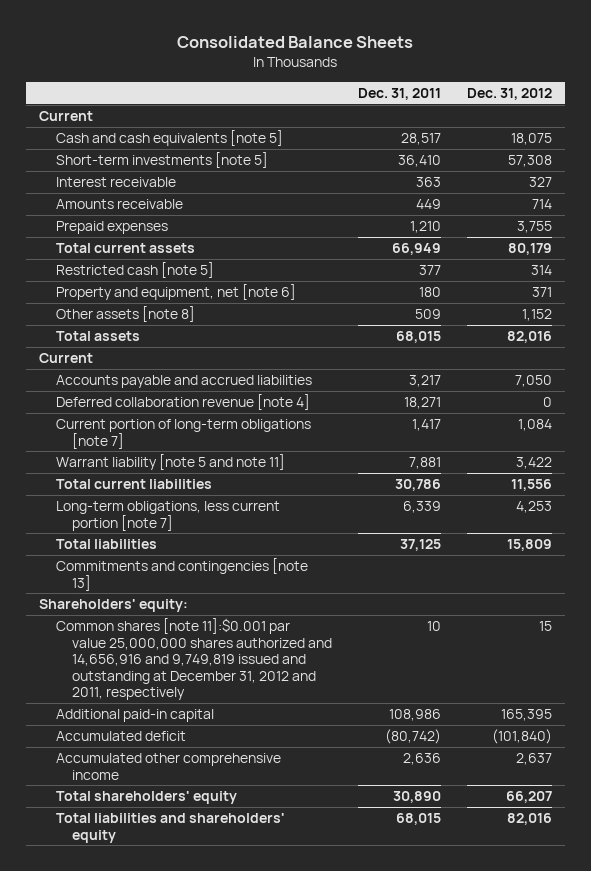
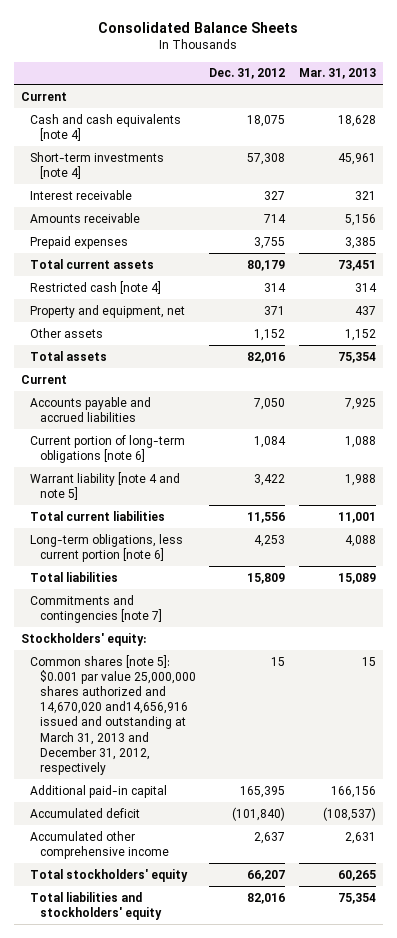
- | Dec. 31, 2011 | Dec. 31, 2012
+ | Dec. 31, 2012 | Mar. 31, 2013
- Cash and cash equivalents [note 5] | 28,517 | 18,075
- Short-term investments [note 5] | 36,410 | 57,308
+ Cash and cash equivalents [note 4] | 18,075 | 18,628
+ Short-term investments [note 4] | 57,308 | 45,961
- Restricted cash [note 5] | 377 | 314
- Property and equipment, net [note 6] | 180 | 371
- Other assets [note 8] | 509 | 1,152
+ Restricted cash [note 4] | 314 | 314
+ Property and equipment, net | 371 | 437
+ Other assets | 1,152 | 1,152
- Deferred collaboration revenue [note 4] | 18,271 | 0
- Current portion of long-term obligations [note 7] | 1,417 | 1,084
- Warrant liability [note 5 and note 11] | 7,881 | 3,422
+ Current portion of long-term obligations [note 6] | 1,084 | 1,088
+ Warrant liability [note 4 and note 5] | 3,422 | 1,988
- Long-term obligations, less current portion [note 7] | 6,339 | 4,253
+ Long-term obligations, less current portion [note 6] | 4,253 | 4,088
- Commitments and contingencies [note 13]
- Shareholders' equity:
- Common shares [note 11]:$0.001 par value 25,000,000 shares authorized and 14,656,916 and 9,749,819 issued and outstanding at December 31, 2012 and 2011, respectively | 10 | 15
+ Commitments and contingencies [note 7]
+ Stockholders' equity:
+ Common shares [note 5]: $0.001 par value 25,000,000 shares authorized and 14,670,020 and14,656,916 issued and outstanding at March 31, 2013 and December 31, 2012, respectively | 15 | 15
- Total shareholders' equity | 30,890 | 66,207
- Total liabilities and shareholders' equity | 68,015 | 82,016
+ Total stockholders' equity | 66,207 | 60,265
+ Total liabilities and stockholders' equity | 82,016 | 75,354

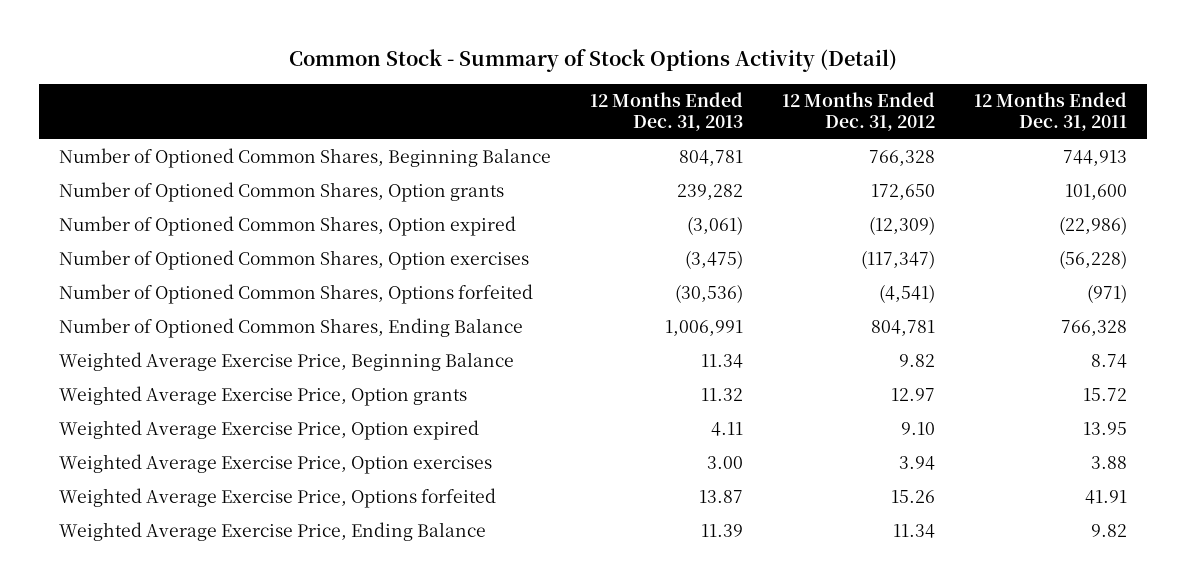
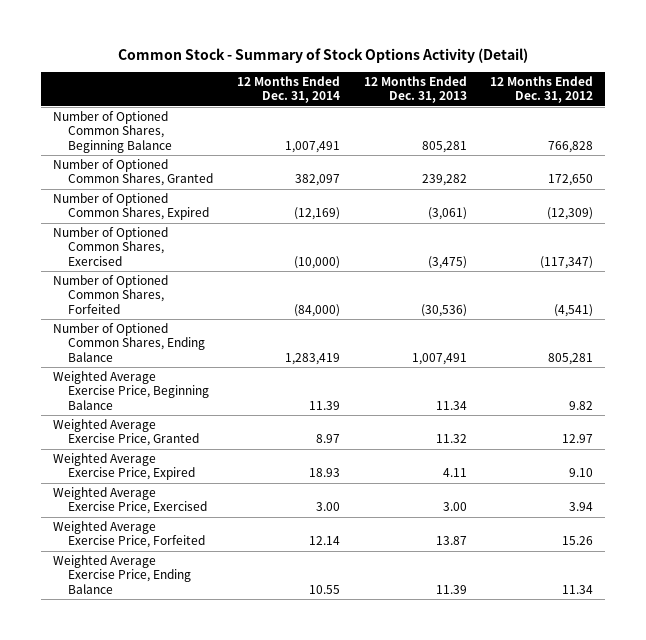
- | 12 Months Ended Dec. 31, 2013 | 12 Months Ended Dec. 31, 2012 | 12 Months Ended Dec. 31, 2011
+ | 12 Months Ended Dec. 31, 2014 | 12 Months Ended Dec. 31, 2013 | 12 Months Ended Dec. 31, 2012
- Number of Optioned Common Shares, Beginning Balance | 804,781 | 766,328 | 744,913
- Number of Optioned Common Shares, Option grants | 239,282 | 172,650 | 101,600
- Number of Optioned Common Shares, Option expired | (3,061) | (12,309) | (22,986)
- Number of Optioned Common Shares, Option exercises | (3,475) | (117,347) | (56,228)
- Number of Optioned Common Shares, Options forfeited | (30,536) | (4,541) | (971)
- Number of Optioned Common Shares, Ending Balance | 1,006,991 | 804,781 | 766,328
+ Number of Optioned Common Shares, Beginning Balance | 1,007,491 | 805,281 | 766,828
+ Number of Optioned Common Shares, Granted | 382,097 | 239,282 | 172,650
+ Number of Optioned Common Shares, Expired | (12,169) | (3,061) | (12,309)
+ Number of Optioned Common Shares, Exercised | (10,000) | (3,475) | (117,347)
+ Number of Optioned Common Shares, Forfeited | (84,000) | (30,536) | (4,541)
+ Number of Optioned Common Shares, Ending Balance | 1,283,419 | 1,007,491 | 805,281
- Weighted Average Exercise Price, Option grants | 11.32 | 12.97 | 15.72
- Weighted Average Exercise Price, Option expired | 4.11 | 9.10 | 13.95
- Weighted Average Exercise Price, Option exercises | 3.00 | 3.94 | 3.88
- Weighted Average Exercise Price, Options forfeited | 13.87 | 15.26 | 41.91
+ Weighted Average Exercise Price, Granted | 8.97 | 11.32 | 12.97
+ Weighted Average Exercise Price, Expired | 18.93 | 4.11 | 9.10
+ Weighted Average Exercise Price, Exercised | 3.00 | 3.00 | 3.94
+ Weighted Average Exercise Price, Forfeited | 12.14 | 13.87 | 15.26

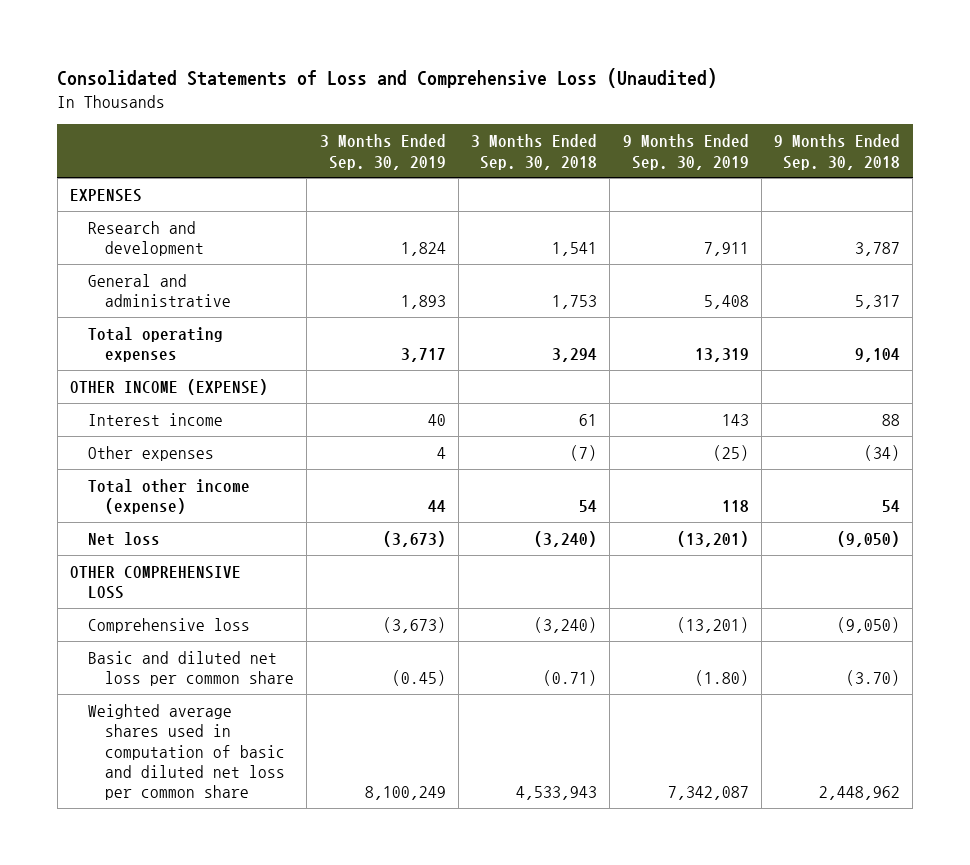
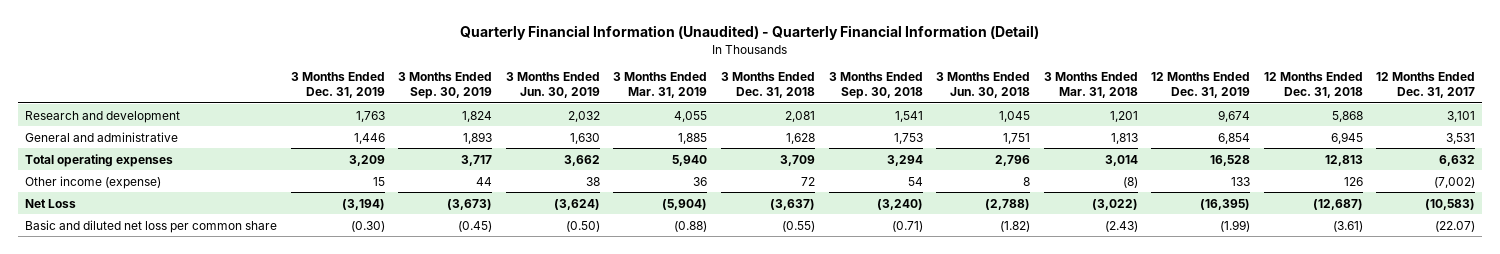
- Consolidated Statements of Loss and Comprehensive Loss (Unaudited)
+ Quarterly Financial Information (Unaudited) - Quarterly Financial Information (Detail)
- | 3 Months Ended Sep. 30, 2019 | 3 Months Ended Sep. 30, 2018 | 9 Months Ended Sep. 30, 2019 | 9 Months Ended Sep. 30, 2018
+ | 3 Months Ended Dec. 31, 2019 | 3 Months Ended Sep. 30, 2019 | 3 Months Ended Jun. 30, 2019 | 3 Months Ended Mar. 31, 2019 | 3 Months Ended Dec. 31, 2018 | 3 Months Ended Sep. 30, 2018 | 3 Months Ended Jun. 30, 2018 | 3 Months Ended Mar. 31, 2018 | 12 Months Ended Dec. 31, 2019 | 12 Months Ended Dec. 31, 2018 | 12 Months Ended Dec. 31, 2017
- EXPENSES
- OTHER INCOME (EXPENSE)
- Interest income | 40 | 61 | 143 | 88
- Other expenses | 4 | (7) | (25) | (34)
- Total other income (expense) | 44 | 54 | 118 | 54
- Net loss | (3,673) | (3,240) | (13,201) | (9,050)
- OTHER COMPREHENSIVE LOSS
- Comprehensive loss | (3,673) | (3,240) | (13,201) | (9,050)
+ Other income (expense) | 15 | 44 | 38 | 36 | 72 | 54 | 8 | (8) | 133 | 126 | (7,002)
+ Net Loss | (3,194) | (3,673) | (3,624) | (5,904) | (3,637) | (3,240) | (2,788) | (3,022) | (16,395) | (12,687) | (10,583)
- Weighted average shares used in computation of basic and diluted net loss per common share | 8,100,249 | 4,533,943 | 7,342,087 | 2,448,962

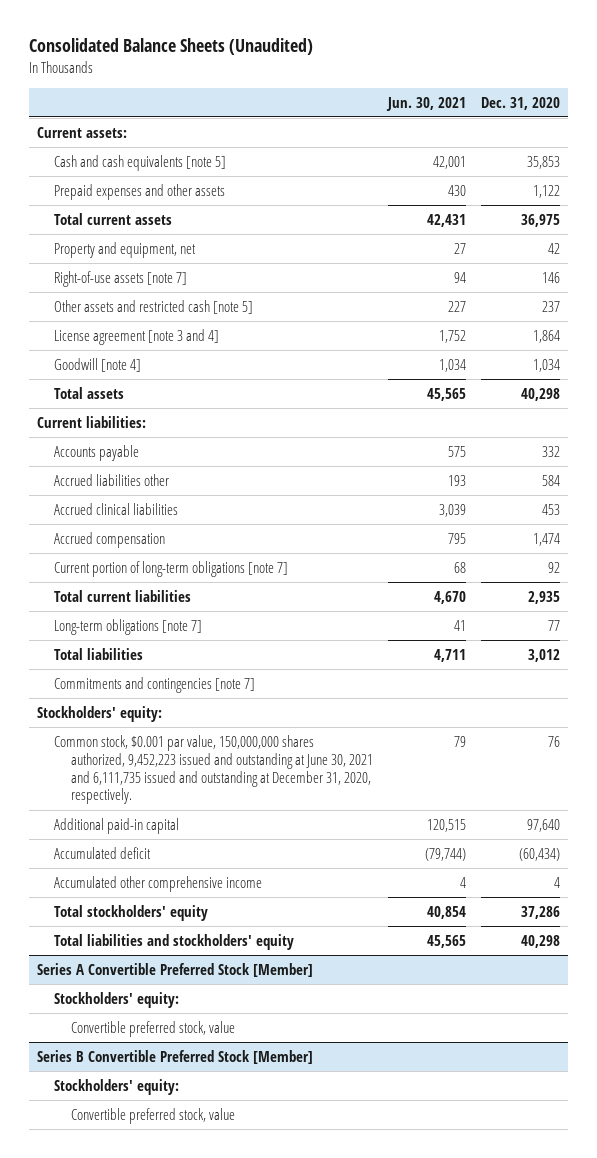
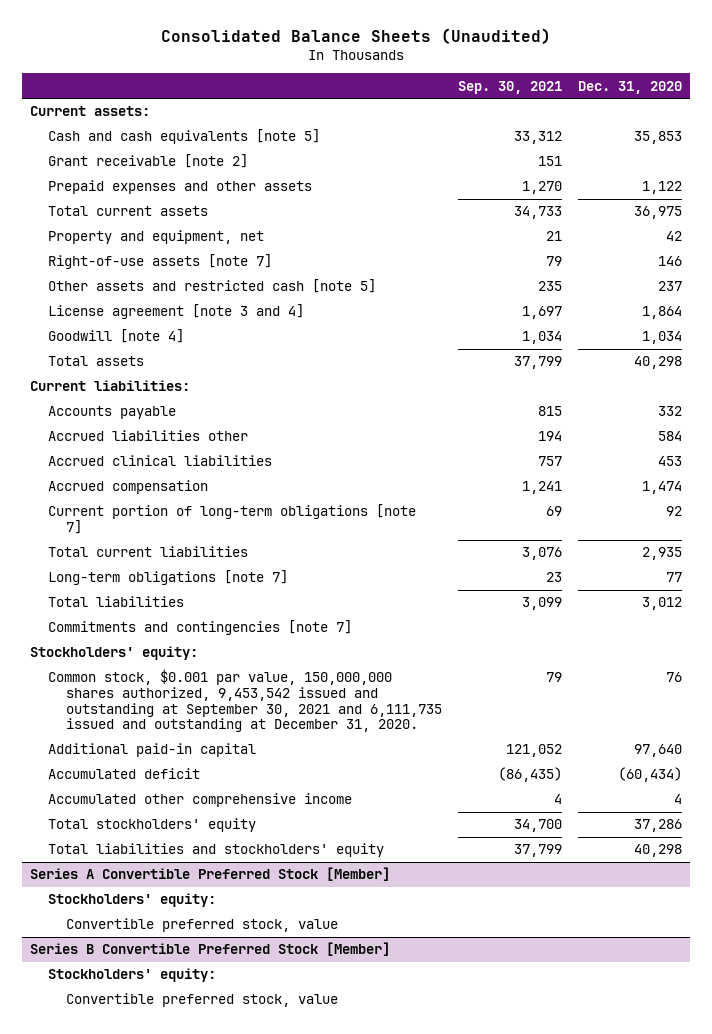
- | Jun. 30, 2021 | Dec. 31, 2020
+ | Sep. 30, 2021 | Dec. 31, 2020
+ Grant receivable [note 2] | 151 |
- Common stock, $0.001 par value, 150,000,000 shares authorized, 9,452,223 issued and outstanding at June 30, 2021 and 6,111,735 issued and outstanding at December 31, 2020, respectively. | 79 | 76
+ Common stock, $0.001 par value, 150,000,000 shares authorized, 9,453,542 issued and outstanding at September 30, 2021 and 6,111,735 issued and outstanding at December 31, 2020. | 79 | 76

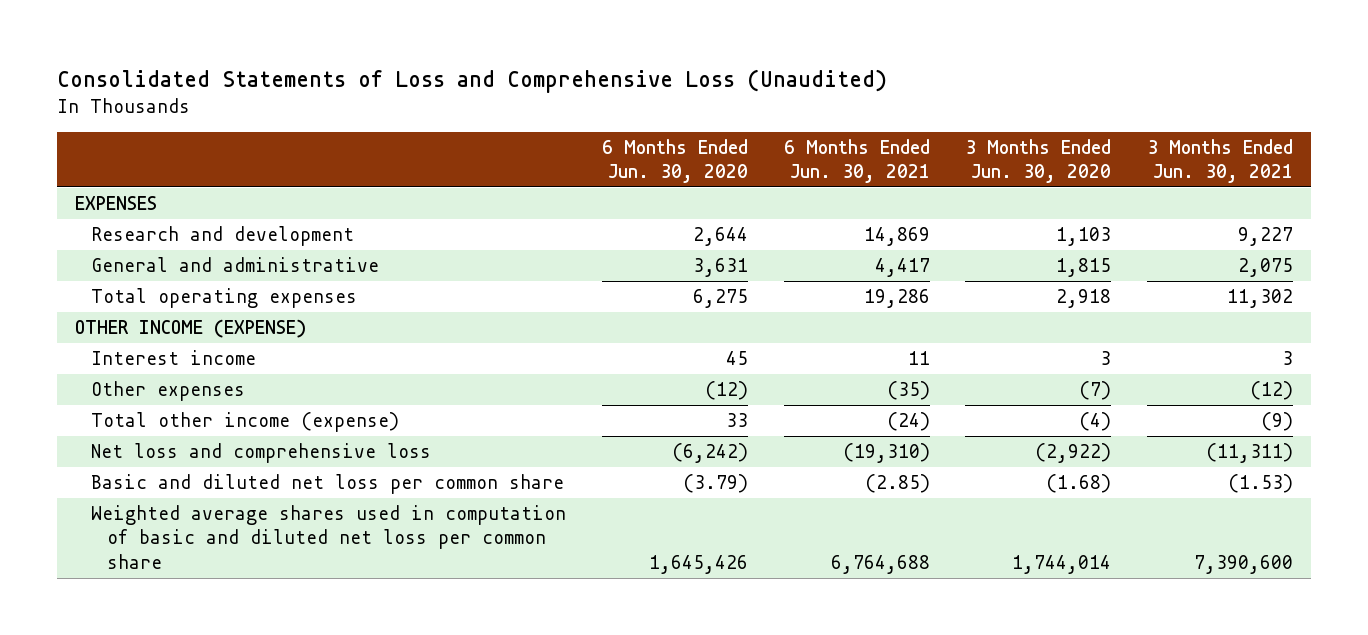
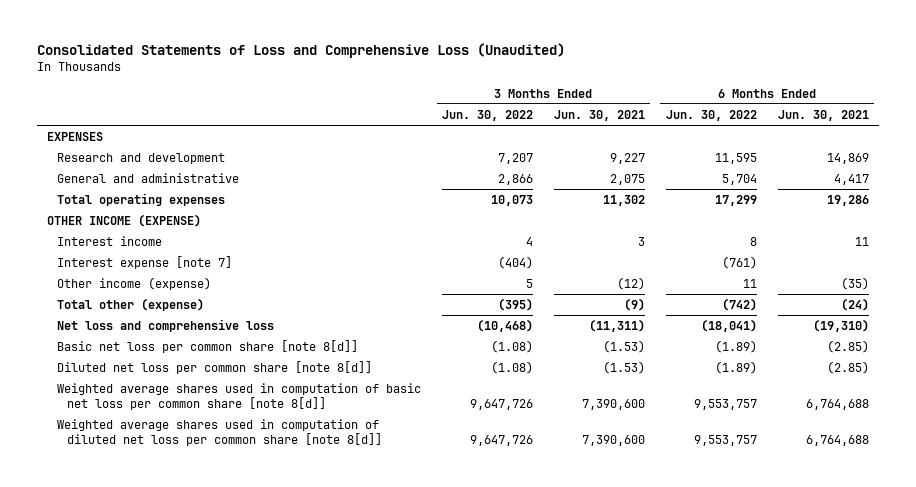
- | 6 Months Ended Jun. 30, 2020 | 6 Months Ended Jun. 30, 2021 | 3 Months Ended Jun. 30, 2020 | 3 Months Ended Jun. 30, 2021
+ | 3 Months Ended Jun. 30, 2022 | 3 Months Ended Jun. 30, 2021 | 6 Months Ended Jun. 30, 2022 | 6 Months Ended Jun. 30, 2021
- Other expenses | (12) | (35) | (7) | (12)
- Total other income (expense) | 33 | (24) | (4) | (9)
+ Interest expense [note 7] | (404) | | (761) |
+ Other income (expense) | 5 | (12) | 11 | (35)
+ Total other (expense) | (395) | (9) | (742) | (24)
- Basic and diluted net loss per common share | (3.79) | (2.85) | (1.68) | (1.53)
- Weighted average shares used in computation of basic and diluted net loss per common share | 1,645,426 | 6,764,688 | 1,744,014 | 7,390,600
+ Basic net loss per common share [note 8[d]] | (1.08) | (1.53) | (1.89) | (2.85)
+ Diluted net loss per common share [note 8[d]] | (1.08) | (1.53) | (1.89) | (2.85)
+ Weighted average shares used in computation of basic net loss per common share [note 8[d]] | 9,647,726 | 7,390,600 | 9,553,757 | 6,764,688
+ Weighted average shares used in computation of diluted net loss per common share [note 8[d]] | 9,647,726 | 7,390,600 | 9,553,757 | 6,764,688

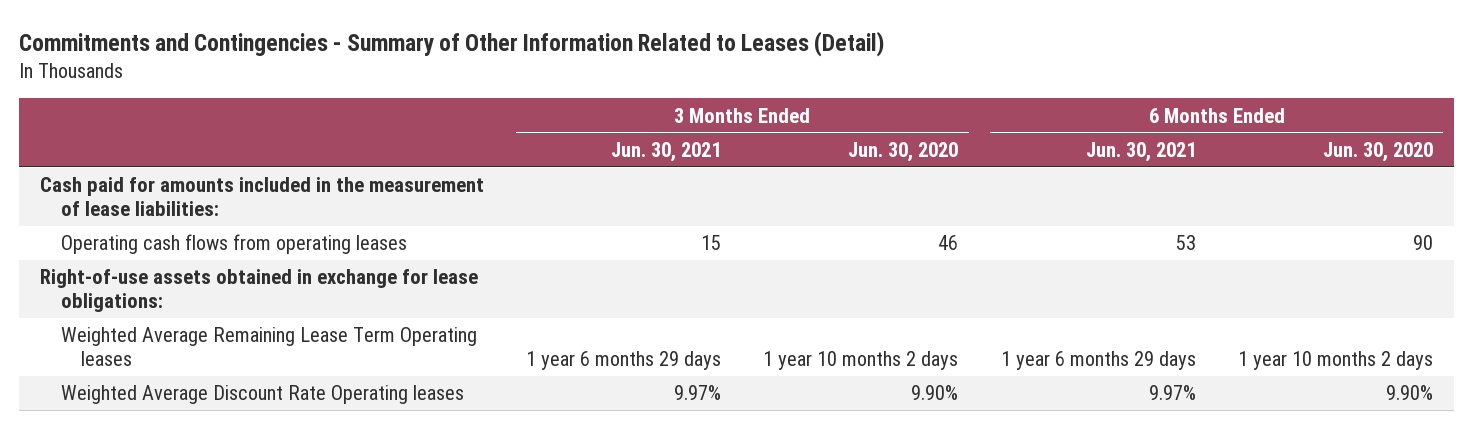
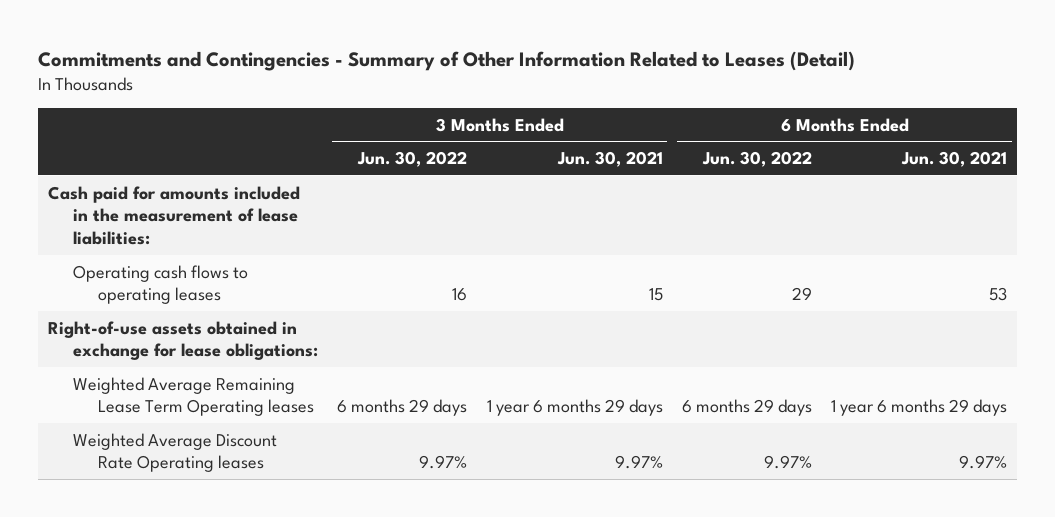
- | 3 Months Ended Jun. 30, 2021 | 3 Months Ended Jun. 30, 2020 | 6 Months Ended Jun. 30, 2021 | 6 Months Ended Jun. 30, 2020
+ | 3 Months Ended Jun. 30, 2022 | 3 Months Ended Jun. 30, 2021 | 6 Months Ended Jun. 30, 2022 | 6 Months Ended Jun. 30, 2021
- Operating cash flows from operating leases | 15 | 46 | 53 | 90
+ Operating cash flows to operating leases | 16 | 15 | 29 | 53

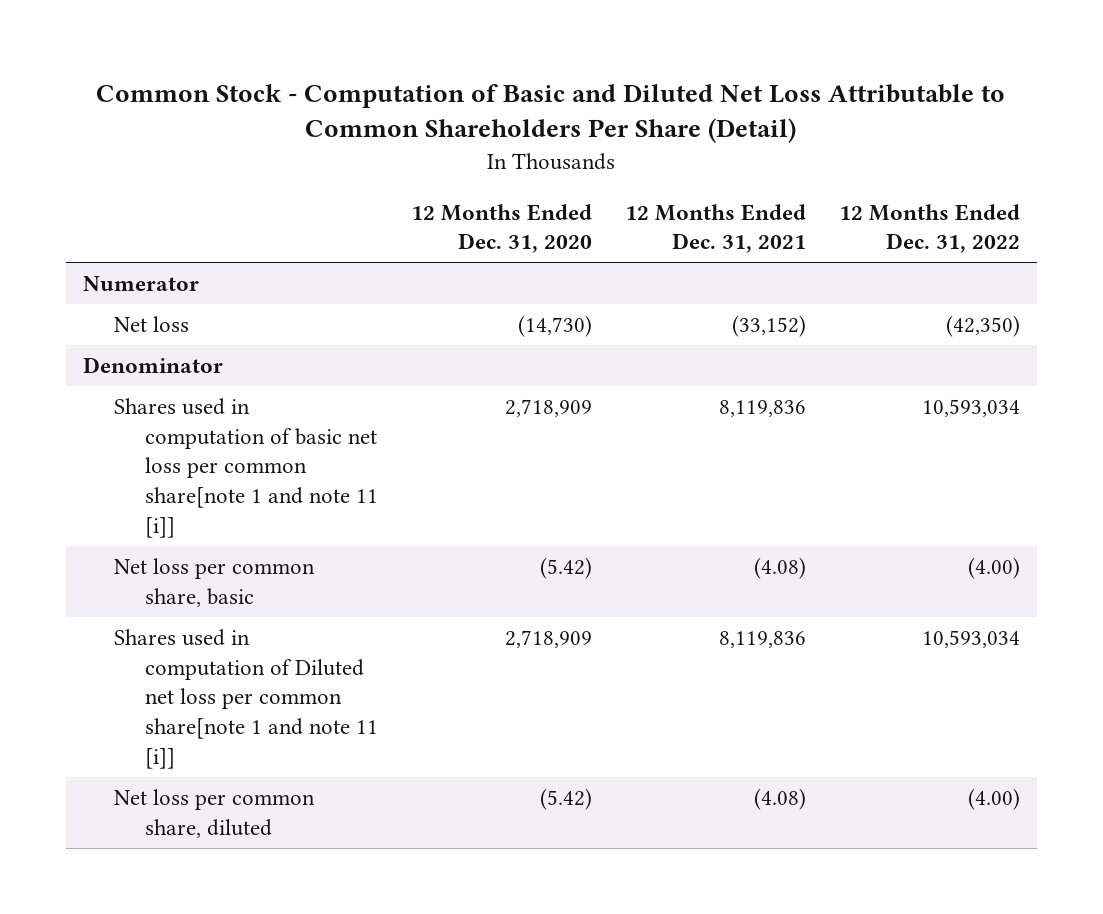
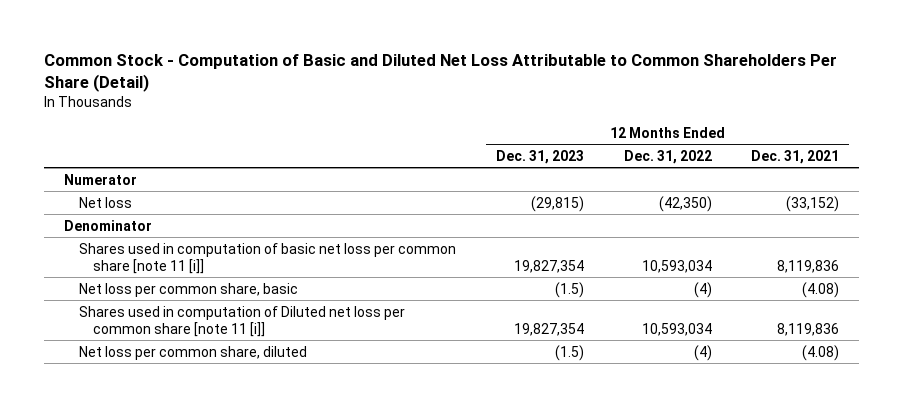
- | 12 Months Ended Dec. 31, 2020 | 12 Months Ended Dec. 31, 2021 | 12 Months Ended Dec. 31, 2022
+ | 12 Months Ended Dec. 31, 2023 | 12 Months Ended Dec. 31, 2022 | 12 Months Ended Dec. 31, 2021
- Shares used in computation of basic net loss per common share[note 1 and note 11 [i]] | 2,718,909 | 8,119,836 | 10,593,034
- Net loss per common share, basic | (5.42) | (4.08) | (4.00)
- Shares used in computation of Diluted net loss per common share[note 1 and note 11 [i]] | 2,718,909 | 8,119,836 | 10,593,034
- Net loss per common share, diluted | (5.42) | (4.08) | (4.00)
+ Shares used in computation of basic net loss per common share [note 11 [i]] | 19,827,354 | 10,593,034 | 8,119,836
+ Net loss per common share, basic | (1.5) | (4) | (4.08)
+ Shares used in computation of Diluted net loss per common share [note 11 [i]] | 19,827,354 | 10,593,034 | 8,119,836
+ Net loss per common share, diluted | (1.5) | (4) | (4.08)

